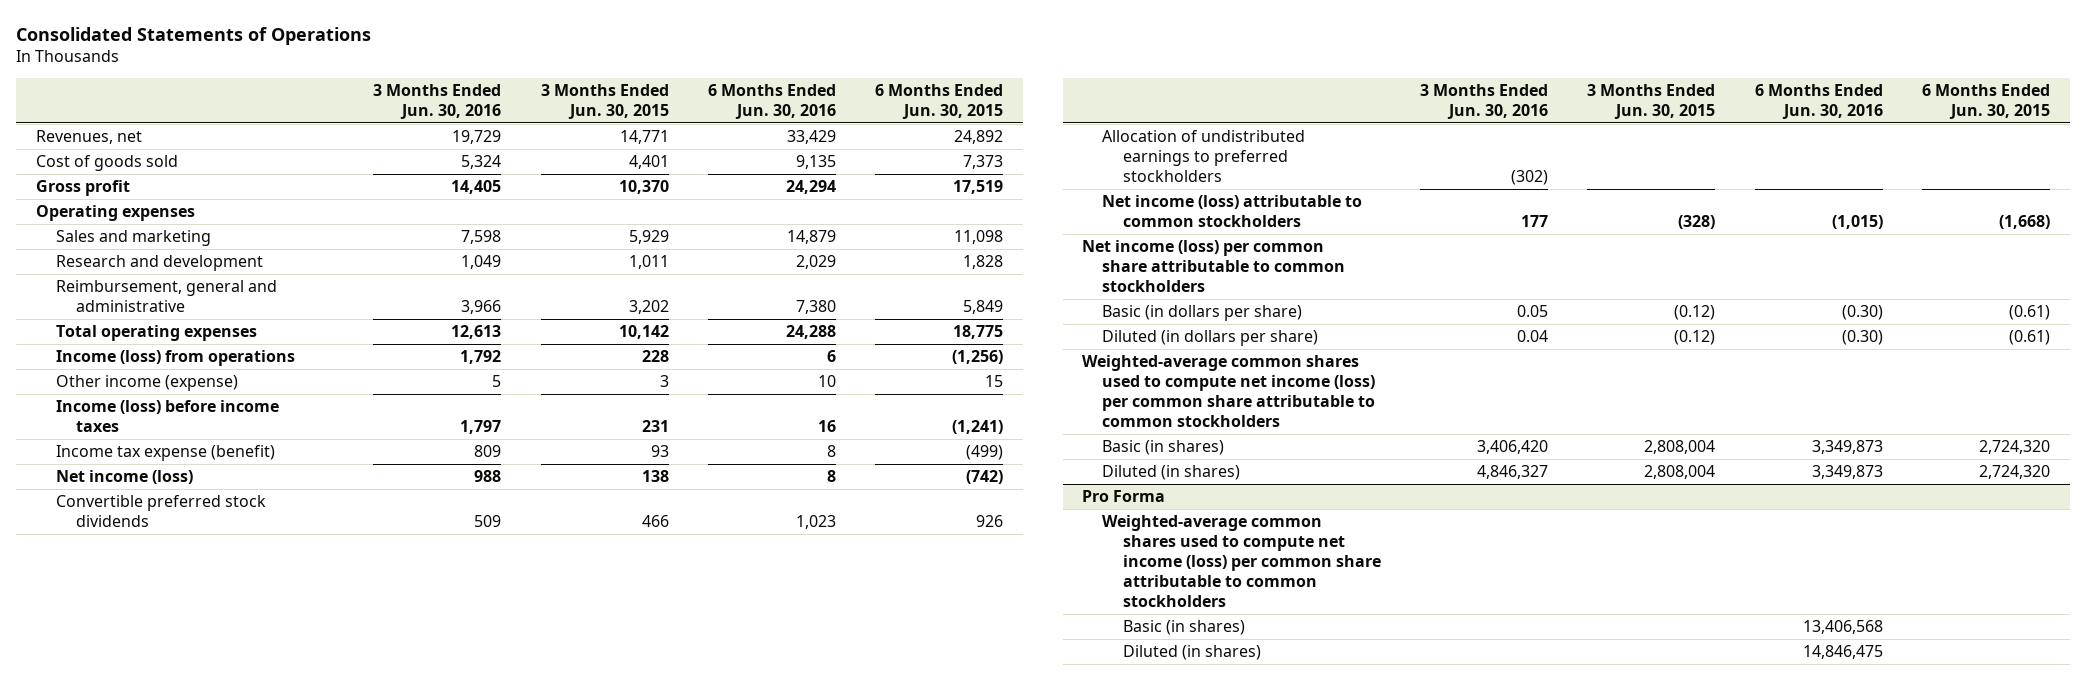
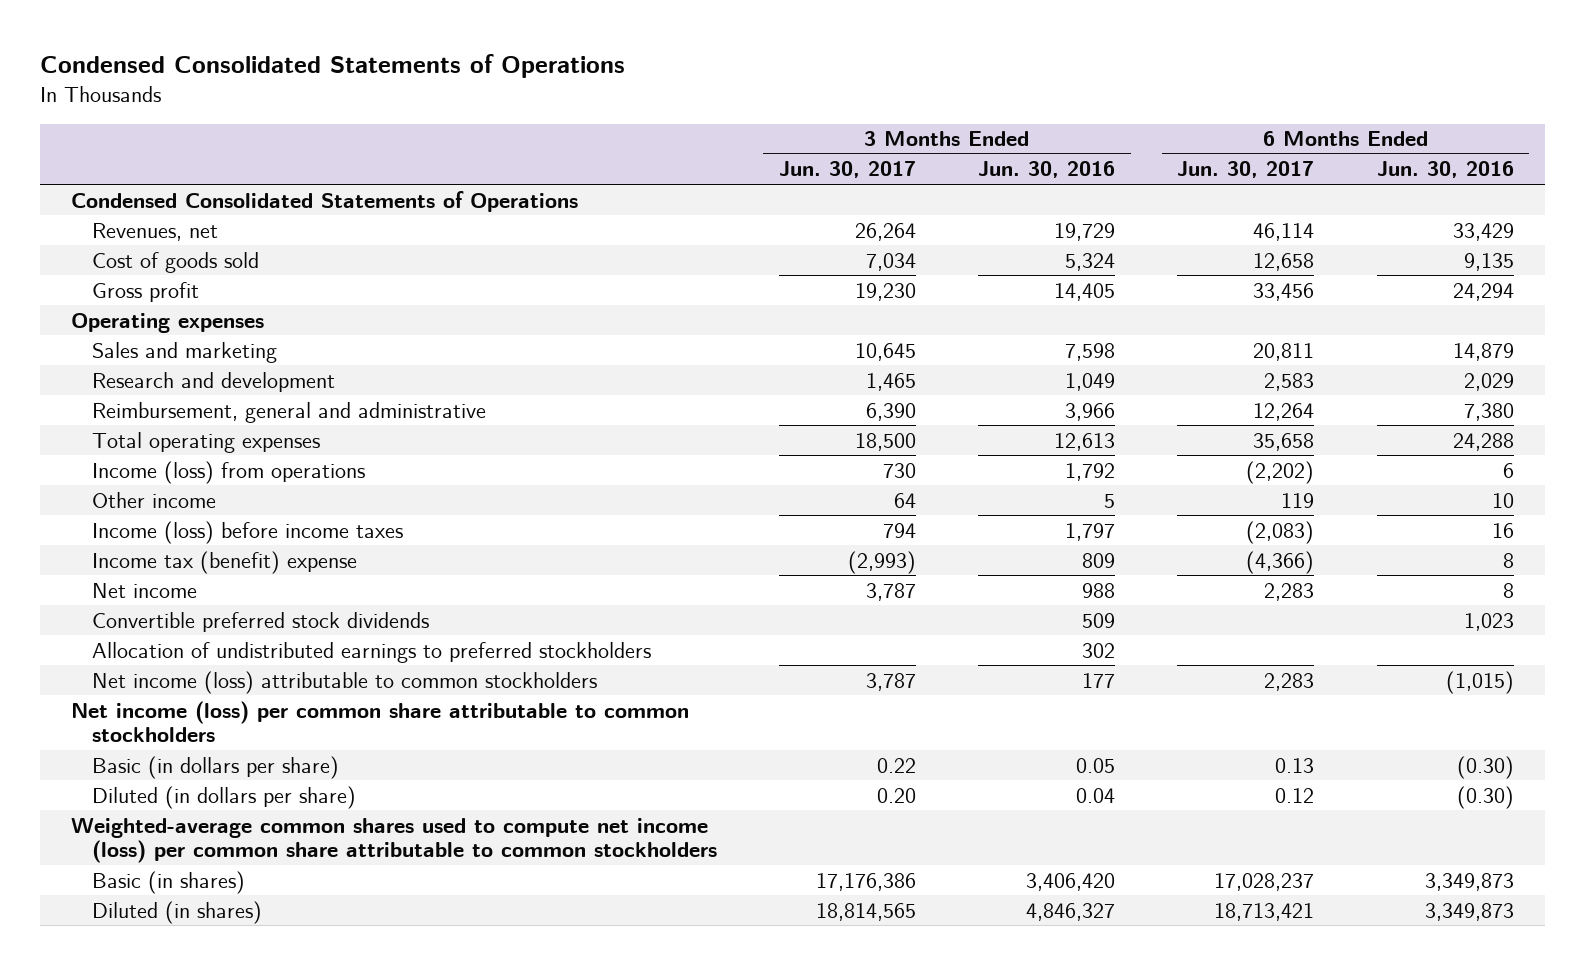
- Consolidated Statements of Operations
+ Condensed Consolidated Statements of Operations
- | 3 Months Ended Jun. 30, 2016 | 3 Months Ended Jun. 30, 2015 | 6 Months Ended Jun. 30, 2016 | 6 Months Ended Jun. 30, 2015
+ | 3 Months Ended Jun. 30, 2017 | 3 Months Ended Jun. 30, 2016 | 6 Months Ended Jun. 30, 2017 | 6 Months Ended Jun. 30, 2016
+ Condensed Consolidated Statements of Operations
- Other income (expense) | 5 | 3 | 10 | 15
+ Other income | 64 | 5 | 119 | 10
- Income tax expense (benefit) | 809 | 93 | 8 | (499)
- Net income (loss) | 988 | 138 | 8 | (742)
+ Income tax (benefit) expense | (2,993) | 809 | (4,366) | 8
+ Net income | 3,787 | 988 | 2,283 | 8
- Allocation of undistributed earnings to preferred stockholders | (302) | | |
+ Allocation of undistributed earnings to preferred stockholders | | 302 | |
- Pro Forma
- Weighted-average common shares used to compute net income (loss) per common share attributable to common stockholders
- Basic (in shares) | | | 13,406,568 |
- Diluted (in shares) | | | 14,846,475 |

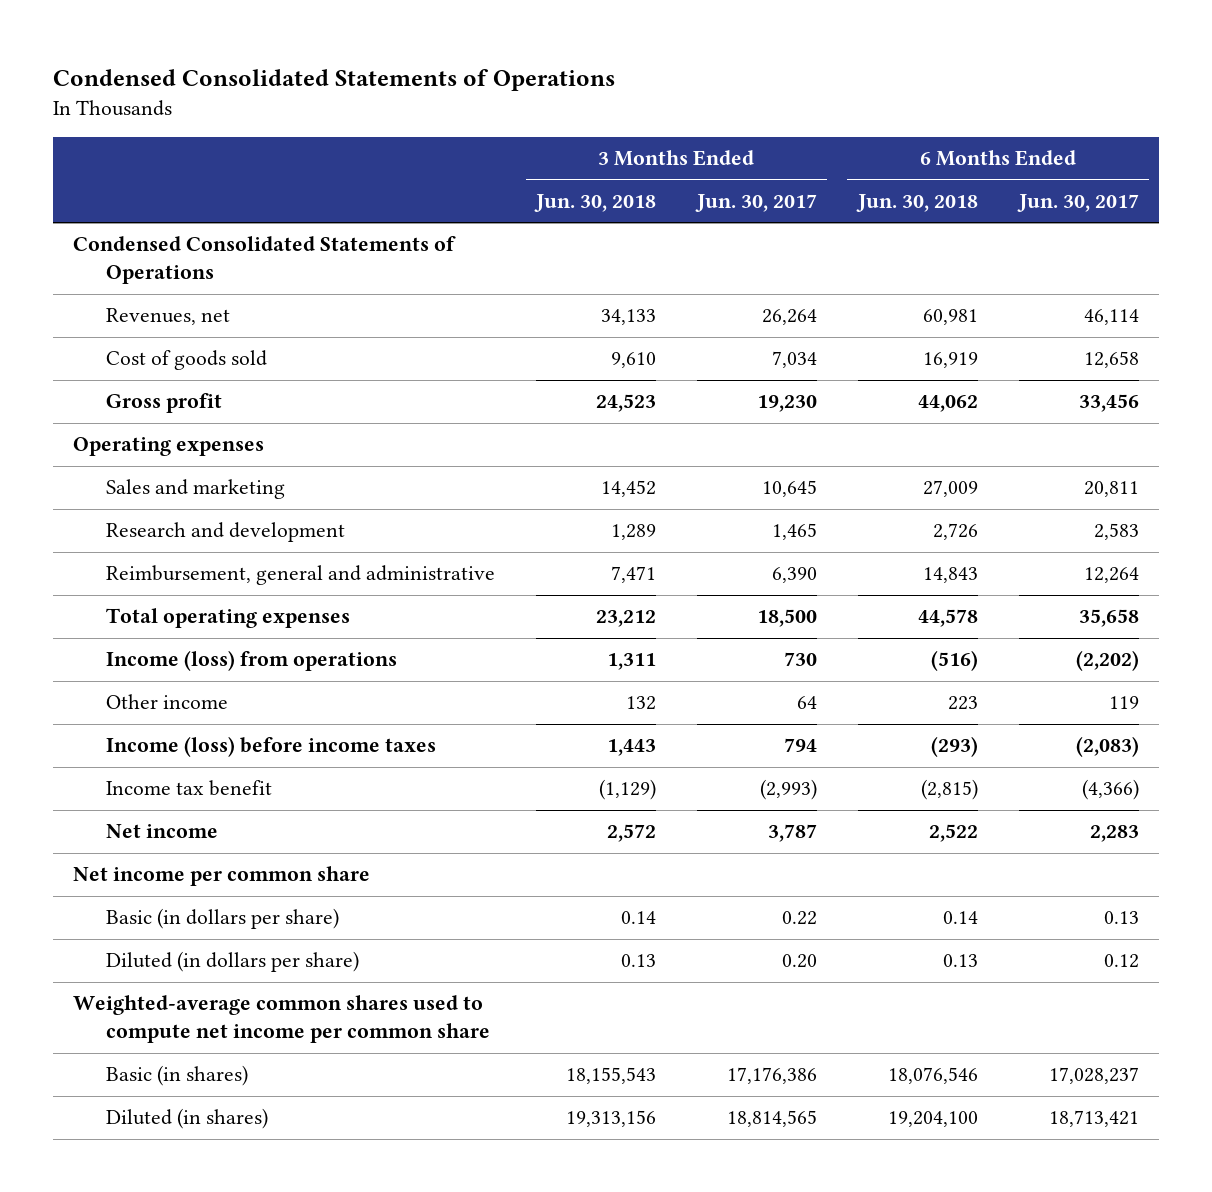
- | 3 Months Ended Jun. 30, 2017 | 3 Months Ended Jun. 30, 2016 | 6 Months Ended Jun. 30, 2017 | 6 Months Ended Jun. 30, 2016
+ | 3 Months Ended Jun. 30, 2018 | 3 Months Ended Jun. 30, 2017 | 6 Months Ended Jun. 30, 2018 | 6 Months Ended Jun. 30, 2017
- Income tax (benefit) expense | (2,993) | 809 | (4,366) | 8
+ Income tax benefit | (1,129) | (2,993) | (2,815) | (4,366)
- Convertible preferred stock dividends | | 509 | | 1,023
- Allocation of undistributed earnings to preferred stockholders | | 302 | |
- Net income (loss) attributable to common stockholders | 3,787 | 177 | 2,283 | (1,015)
- Net income (loss) per common share attributable to common stockholders
+ Net income per common share
- Weighted-average common shares used to compute net income (loss) per common share attributable to common stockholders
+ Weighted-average common shares used to compute net income per common share

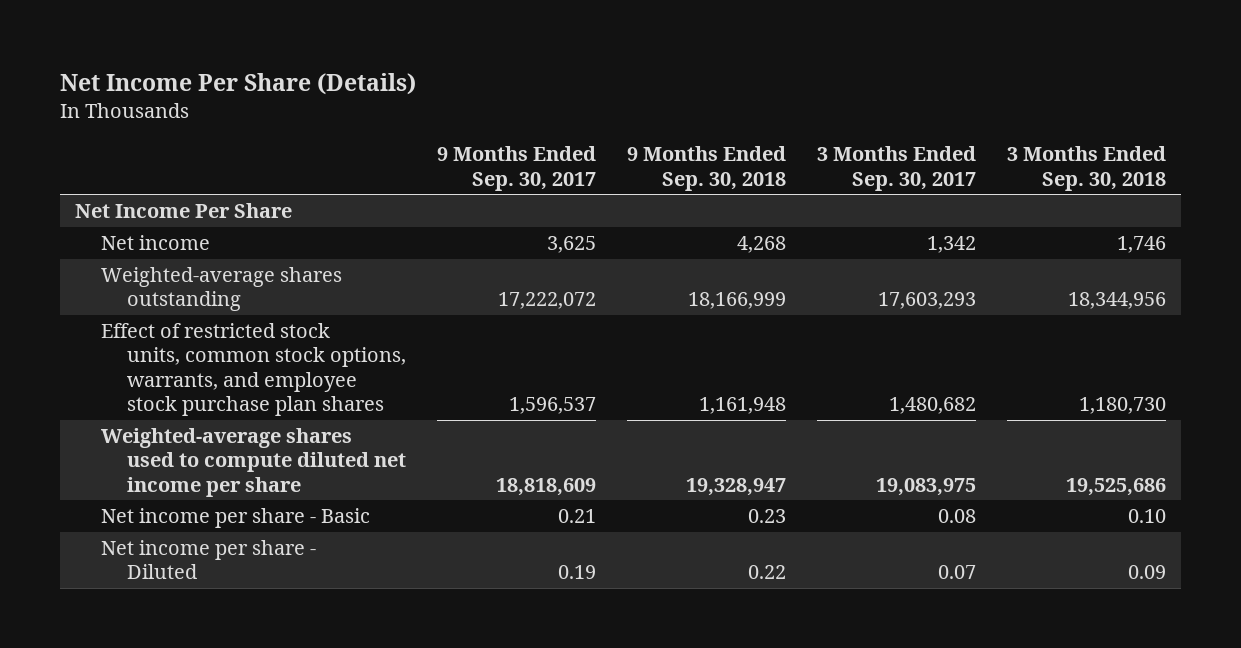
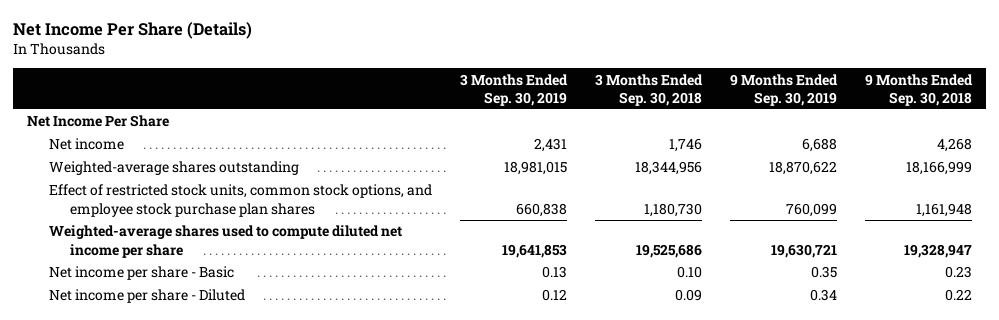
- | 9 Months Ended Sep. 30, 2017 | 9 Months Ended Sep. 30, 2018 | 3 Months Ended Sep. 30, 2017 | 3 Months Ended Sep. 30, 2018
+ | 3 Months Ended Sep. 30, 2019 | 3 Months Ended Sep. 30, 2018 | 9 Months Ended Sep. 30, 2019 | 9 Months Ended Sep. 30, 2018
- Effect of restricted stock units, common stock options, warrants, and employee stock purchase plan shares | 1,596,537 | 1,161,948 | 1,480,682 | 1,180,730
+ Effect of restricted stock units, common stock options, and employee stock purchase plan shares | 660,838 | 1,180,730 | 760,099 | 1,161,948

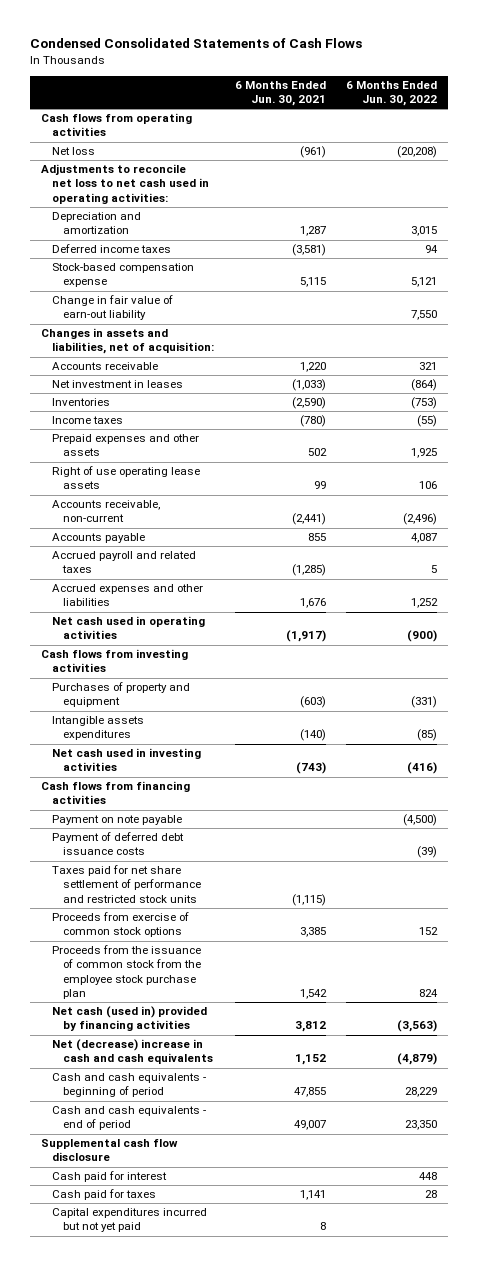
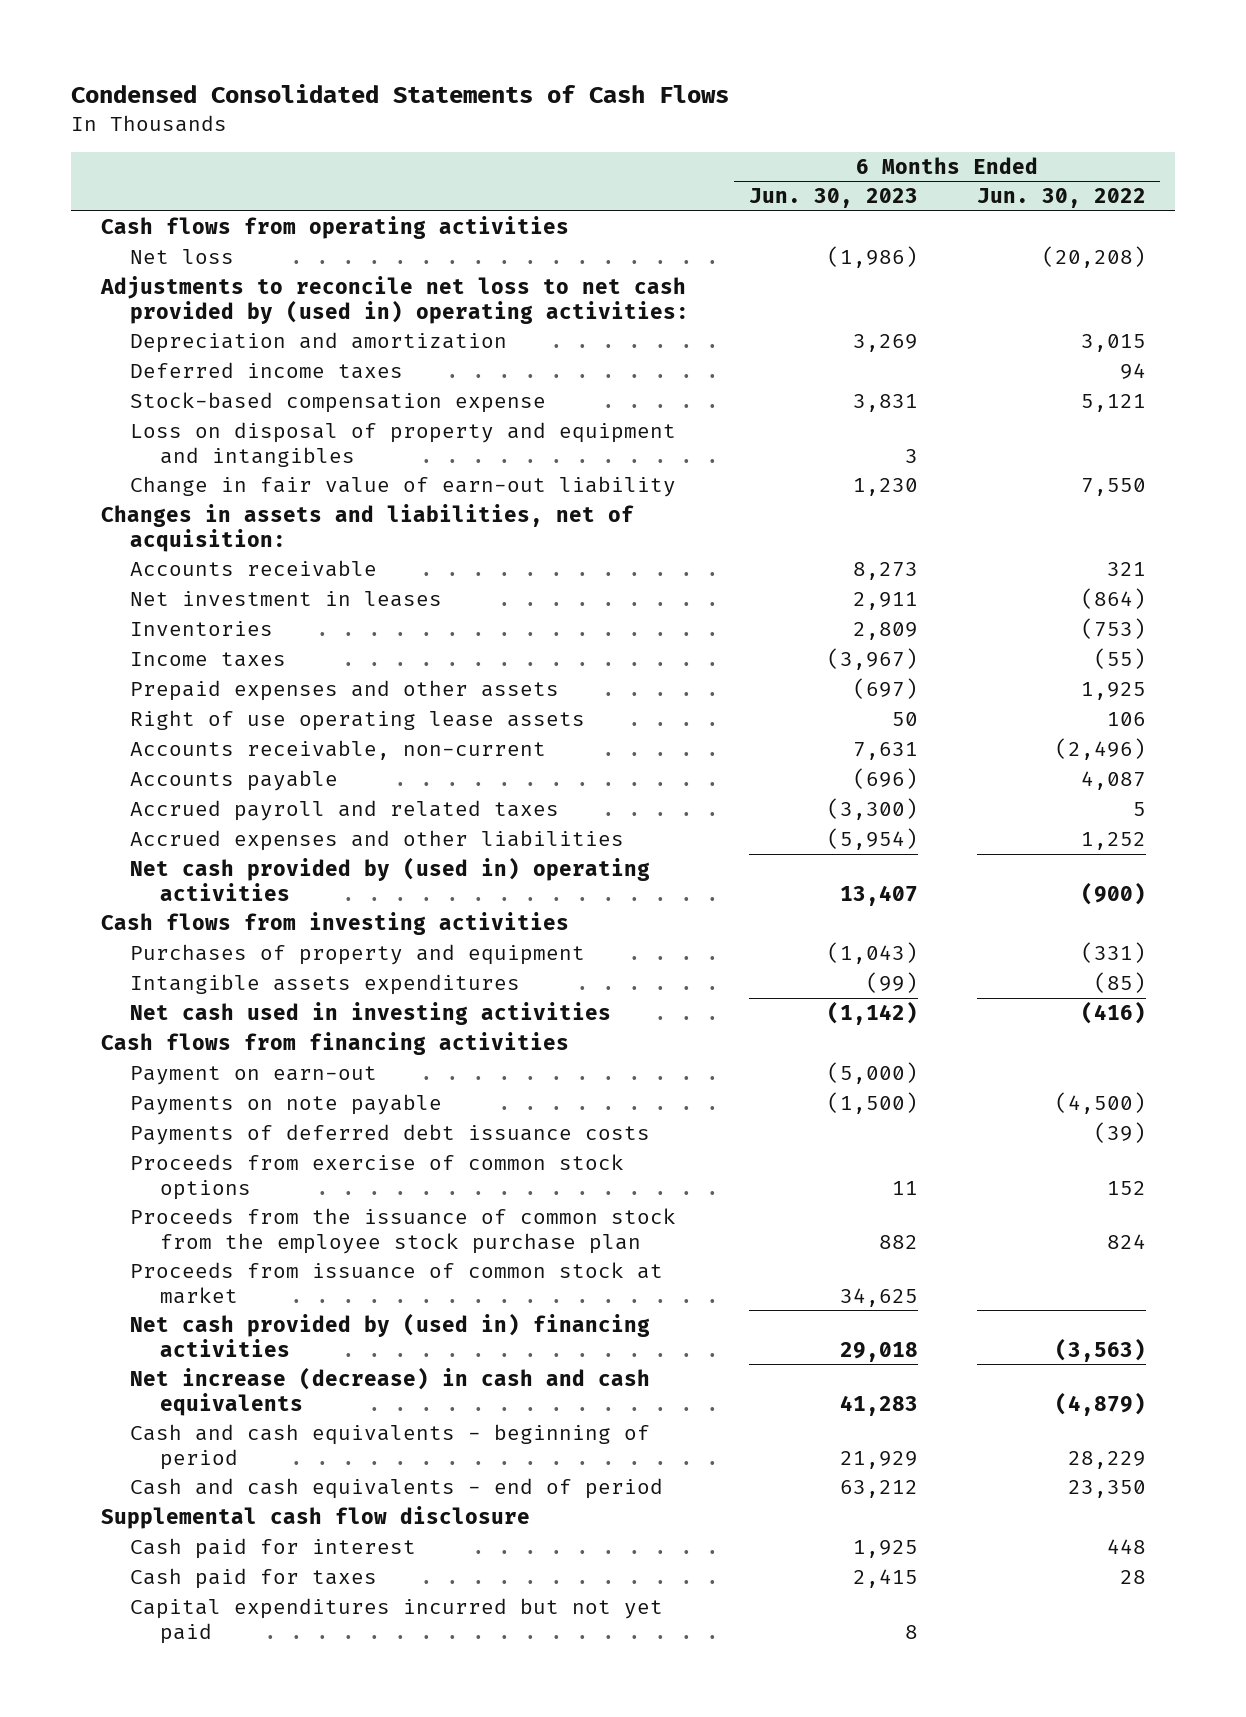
- | 6 Months Ended Jun. 30, 2021 | 6 Months Ended Jun. 30, 2022
+ | 6 Months Ended Jun. 30, 2023 | 6 Months Ended Jun. 30, 2022
- Adjustments to reconcile net loss to net cash used in operating activities:
+ Adjustments to reconcile net loss to net cash provided by (used in) operating activities:
+ Loss on disposal of property and equipment and intangibles | 3 |
- Net cash used in operating activities | (1,917) | (900)
+ Net cash provided by (used in) operating activities | 13,407 | (900)
- Payment on note payable | | (4,500)
- Payment of deferred debt issuance costs | | (39)
- Taxes paid for net share settlement of performance and restricted stock units | (1,115) |
+ Payment on earn-out | (5,000) |
+ Payments on note payable | (1,500) | (4,500)
+ Payments of deferred debt issuance costs | | (39)
- Net cash (used in) provided by financing activities | 3,812 | (3,563)
- Net (decrease) increase in cash and cash equivalents | 1,152 | (4,879)
+ Proceeds from issuance of common stock at market | 34,625 |
+ Net cash provided by (used in) financing activities | 29,018 | (3,563)
+ Net increase (decrease) in cash and cash equivalents | 41,283 | (4,879)

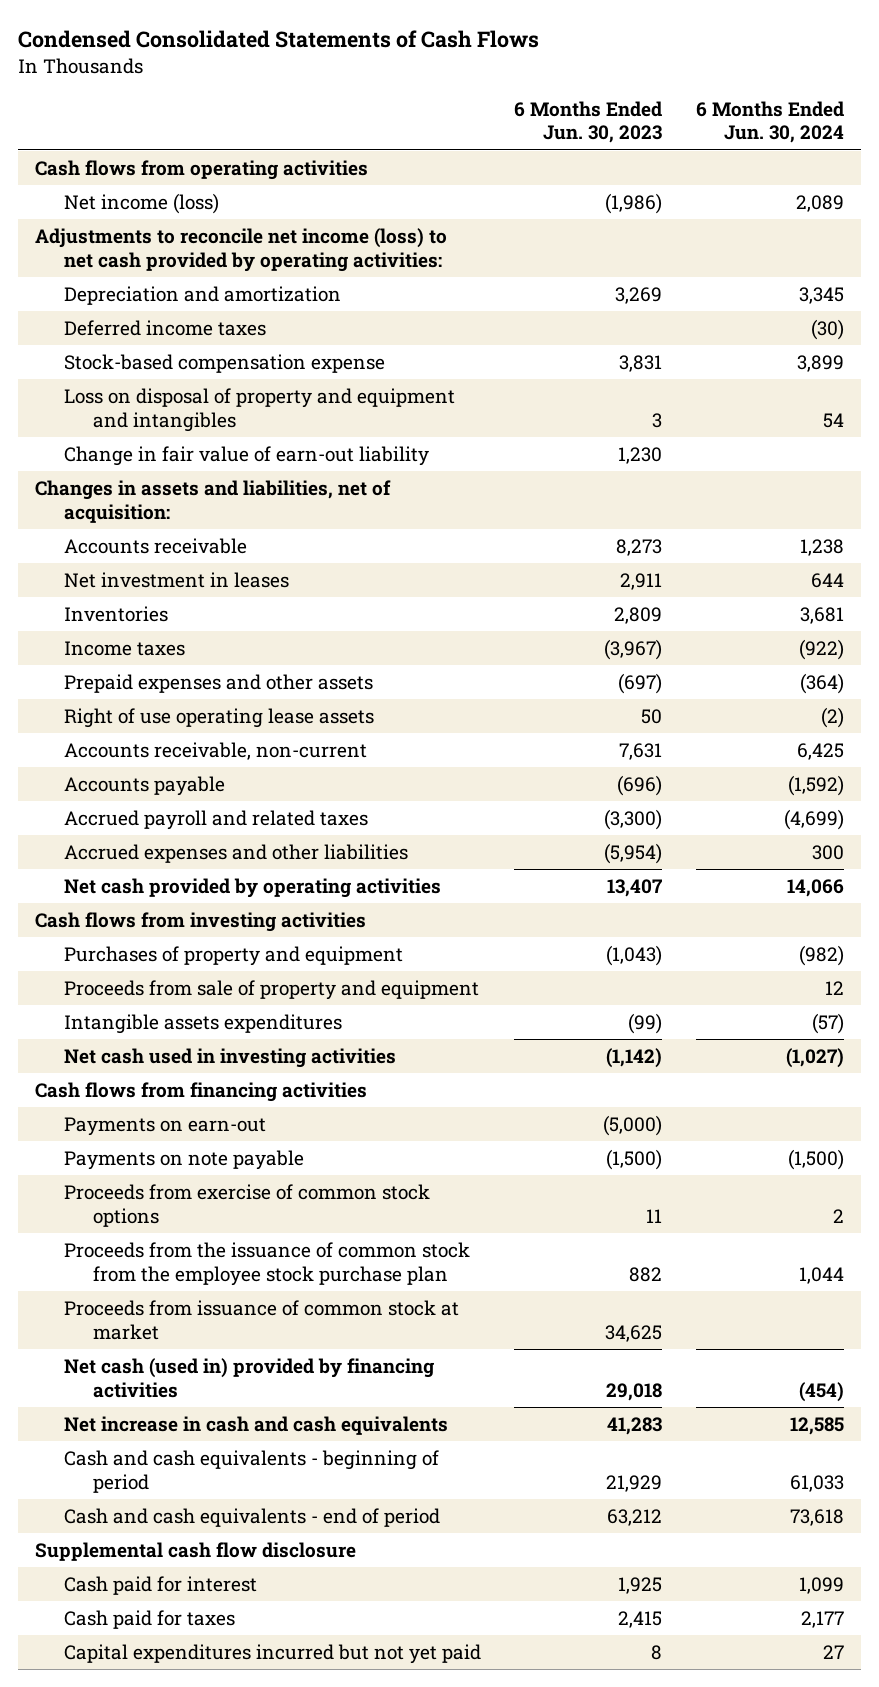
- | 6 Months Ended Jun. 30, 2023 | 6 Months Ended Jun. 30, 2022
+ | 6 Months Ended Jun. 30, 2023 | 6 Months Ended Jun. 30, 2024
- Net loss | (1,986) | (20,208)
- Adjustments to reconcile net loss to net cash provided by (used in) operating activities:
+ Net income (loss) | (1,986) | 2,089
+ Adjustments to reconcile net income (loss) to net cash provided by operating activities:
- Net cash provided by (used in) operating activities | 13,407 | (900)
+ Net cash provided by operating activities | 13,407 | 14,066
+ Proceeds from sale of property and equipment | | 12
- Payment on earn-out | (5,000) |
+ Payments on earn-out | (5,000) |
- Payments of deferred debt issuance costs | | (39)
- Net cash provided by (used in) financing activities | 29,018 | (3,563)
- Net increase (decrease) in cash and cash equivalents | 41,283 | (4,879)
+ Net cash (used in) provided by financing activities | 29,018 | (454)
+ Net increase in cash and cash equivalents | 41,283 | 12,585

